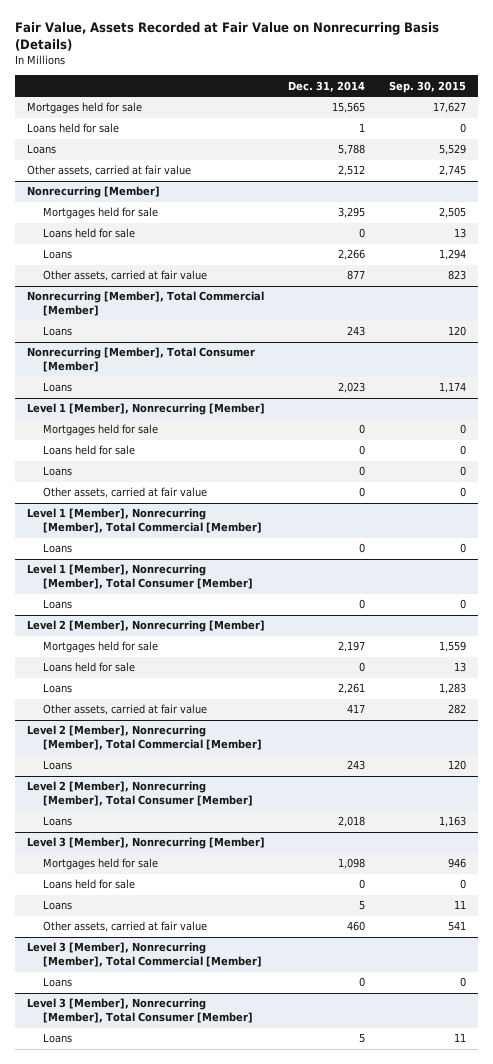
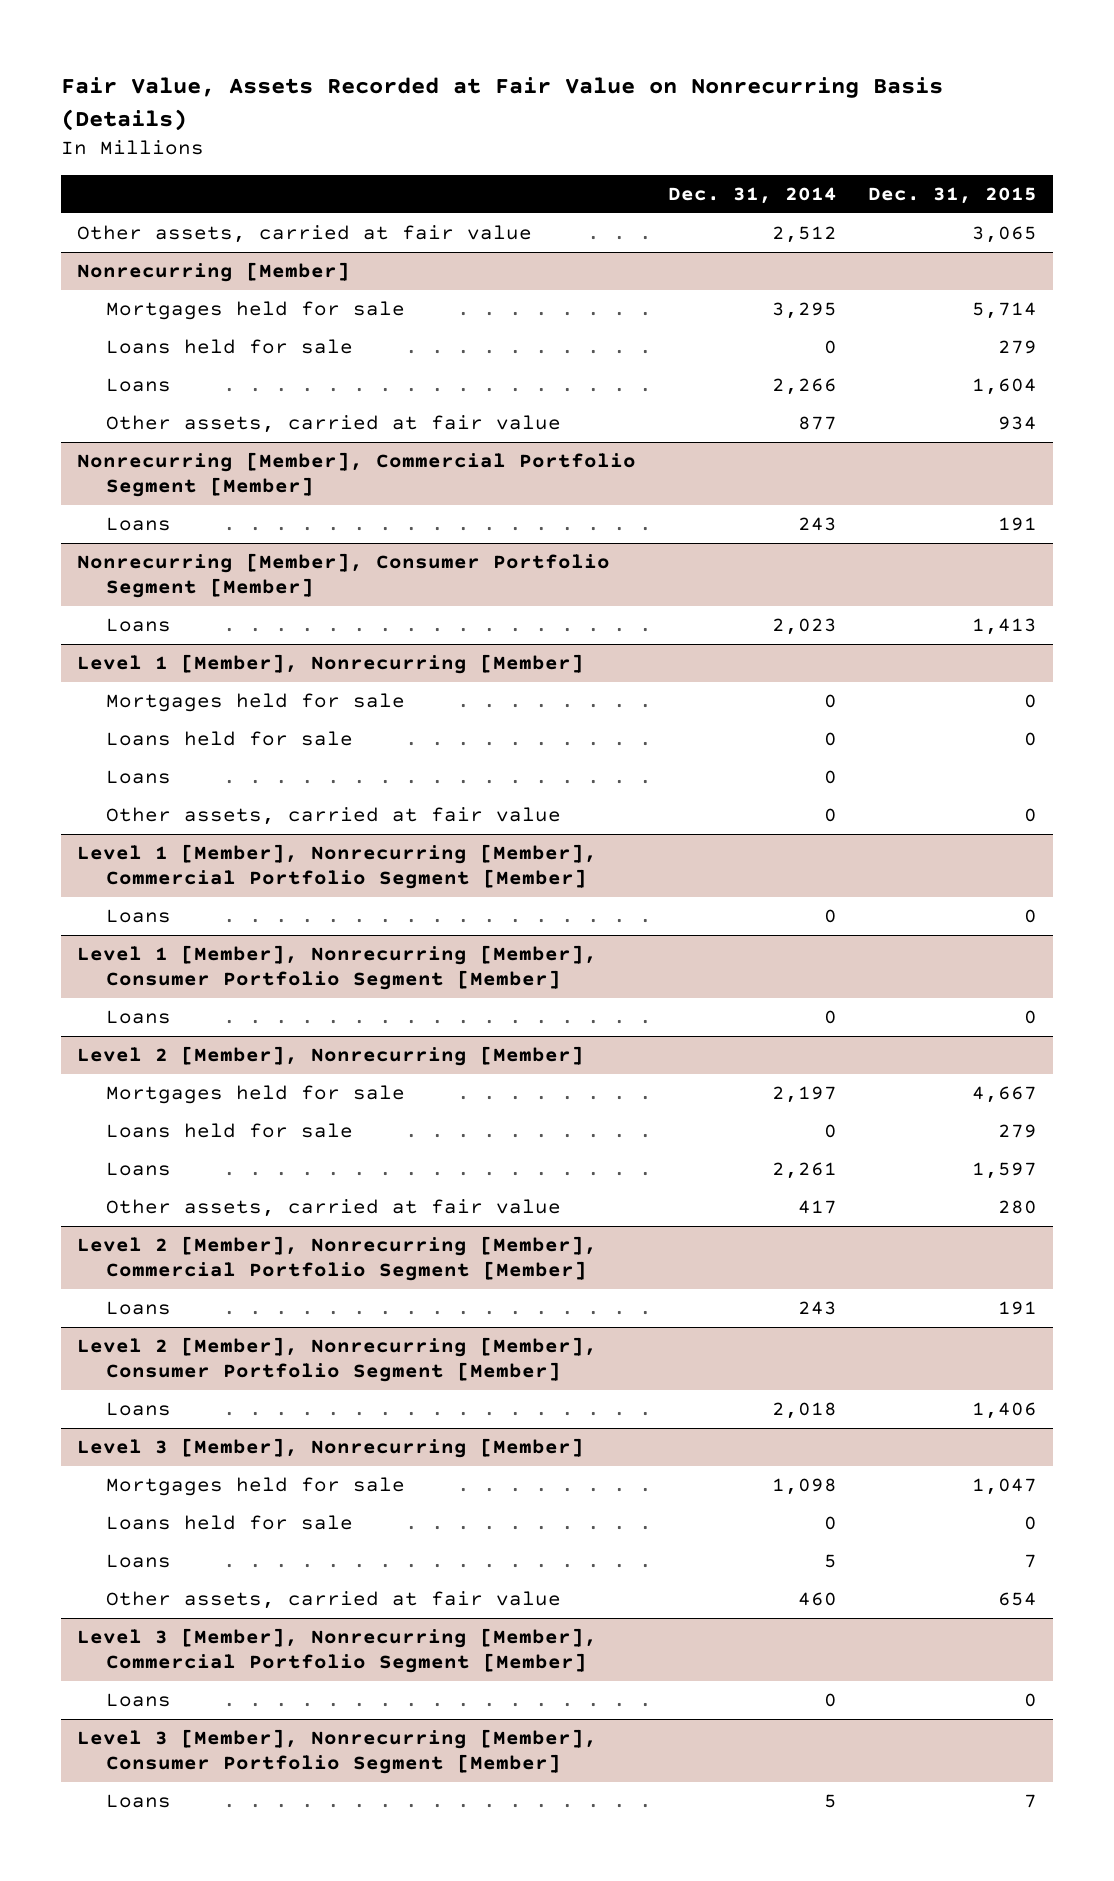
- | Dec. 31, 2014 | Sep. 30, 2015
+ | Dec. 31, 2014 | Dec. 31, 2015
- Mortgages held for sale | 15,565 | 17,627
- Loans held for sale | 1 | 0
- Loans | 5,788 | 5,529
- Nonrecurring [Member], Total Commercial [Member]
+ Nonrecurring [Member], Commercial Portfolio Segment [Member]
- Nonrecurring [Member], Total Consumer [Member]
+ Nonrecurring [Member], Consumer Portfolio Segment [Member]
- Level 1 [Member], Nonrecurring [Member], Total Commercial [Member]
+ Level 1 [Member], Nonrecurring [Member], Commercial Portfolio Segment [Member]
- Level 1 [Member], Nonrecurring [Member], Total Consumer [Member]
+ Level 1 [Member], Nonrecurring [Member], Consumer Portfolio Segment [Member]
- Level 2 [Member], Nonrecurring [Member], Total Commercial [Member]
+ Level 2 [Member], Nonrecurring [Member], Commercial Portfolio Segment [Member]
- Level 2 [Member], Nonrecurring [Member], Total Consumer [Member]
+ Level 2 [Member], Nonrecurring [Member], Consumer Portfolio Segment [Member]
- Level 3 [Member], Nonrecurring [Member], Total Commercial [Member]
+ Level 3 [Member], Nonrecurring [Member], Commercial Portfolio Segment [Member]
- Level 3 [Member], Nonrecurring [Member], Total Consumer [Member]
+ Level 3 [Member], Nonrecurring [Member], Consumer Portfolio Segment [Member]

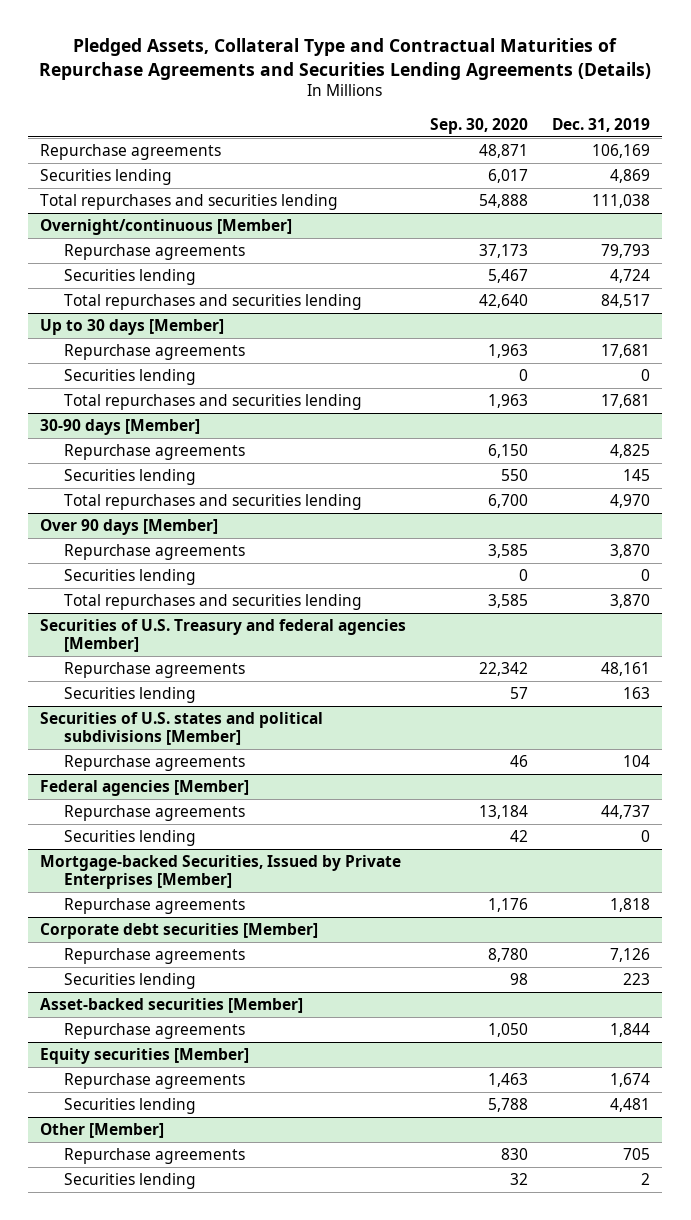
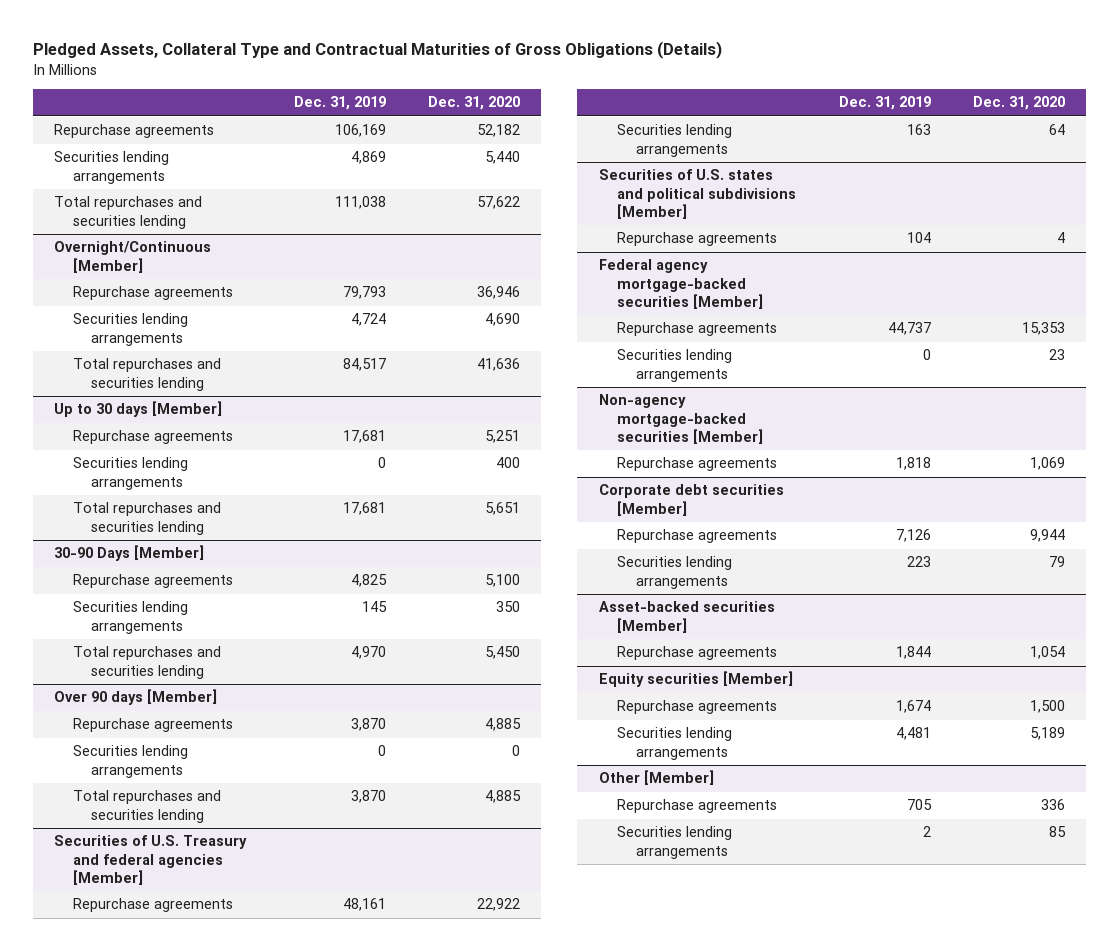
- Pledged Assets, Collateral Type and Contractual Maturities of Repurchase Agreements and Securities Lending Agreements (Details)
+ Pledged Assets, Collateral Type and Contractual Maturities of Gross Obligations (Details)
- | Sep. 30, 2020 | Dec. 31, 2019
+ | Dec. 31, 2019 | Dec. 31, 2020
- Securities lending | 6,017 | 4,869
+ Securities lending arrangements | 4,869 | 5,440
- Overnight/continuous [Member]
+ Overnight/Continuous [Member]
- Securities lending | 5,467 | 4,724
+ Securities lending arrangements | 4,724 | 4,690
@ Up to 30 days [Member]
- Securities lending | 0 | 0
+ Securities lending arrangements | 0 | 400
- 30-90 days [Member]
+ 30-90 Days [Member]
- Securities lending | 550 | 145
+ Securities lending arrangements | 145 | 350
@ Over 90 days [Member]
- Securities lending | 0 | 0
+ Securities lending arrangements | 0 | 0
@ Securities of U.S. Treasury and federal agencies [Member]
- Securities lending | 57 | 163
+ Securities lending arrangements | 163 | 64
- Federal agencies [Member]
+ Federal agency mortgage-backed securities [Member]
- Securities lending | 42 | 0
- Mortgage-backed Securities, Issued by Private Enterprises [Member]
+ Securities lending arrangements | 0 | 23
+ Non-agency mortgage-backed securities [Member]
@ Corporate debt securities [Member]
- Securities lending | 98 | 223
+ Securities lending arrangements | 223 | 79
@ Equity securities [Member]
- Securities lending | 5,788 | 4,481
+ Securities lending arrangements | 4,481 | 5,189
@ Other [Member]
- Securities lending | 32 | 2
+ Securities lending arrangements | 2 | 85

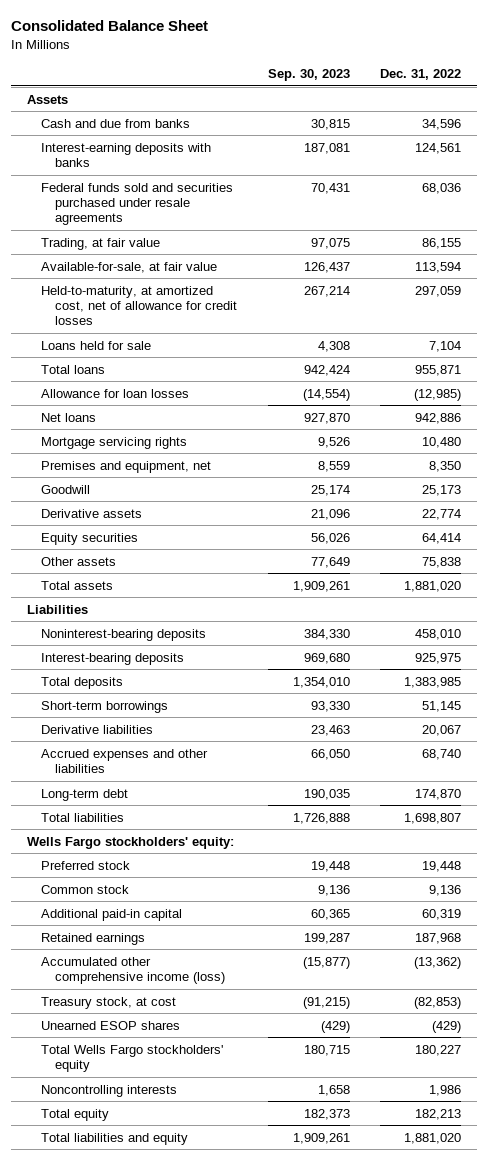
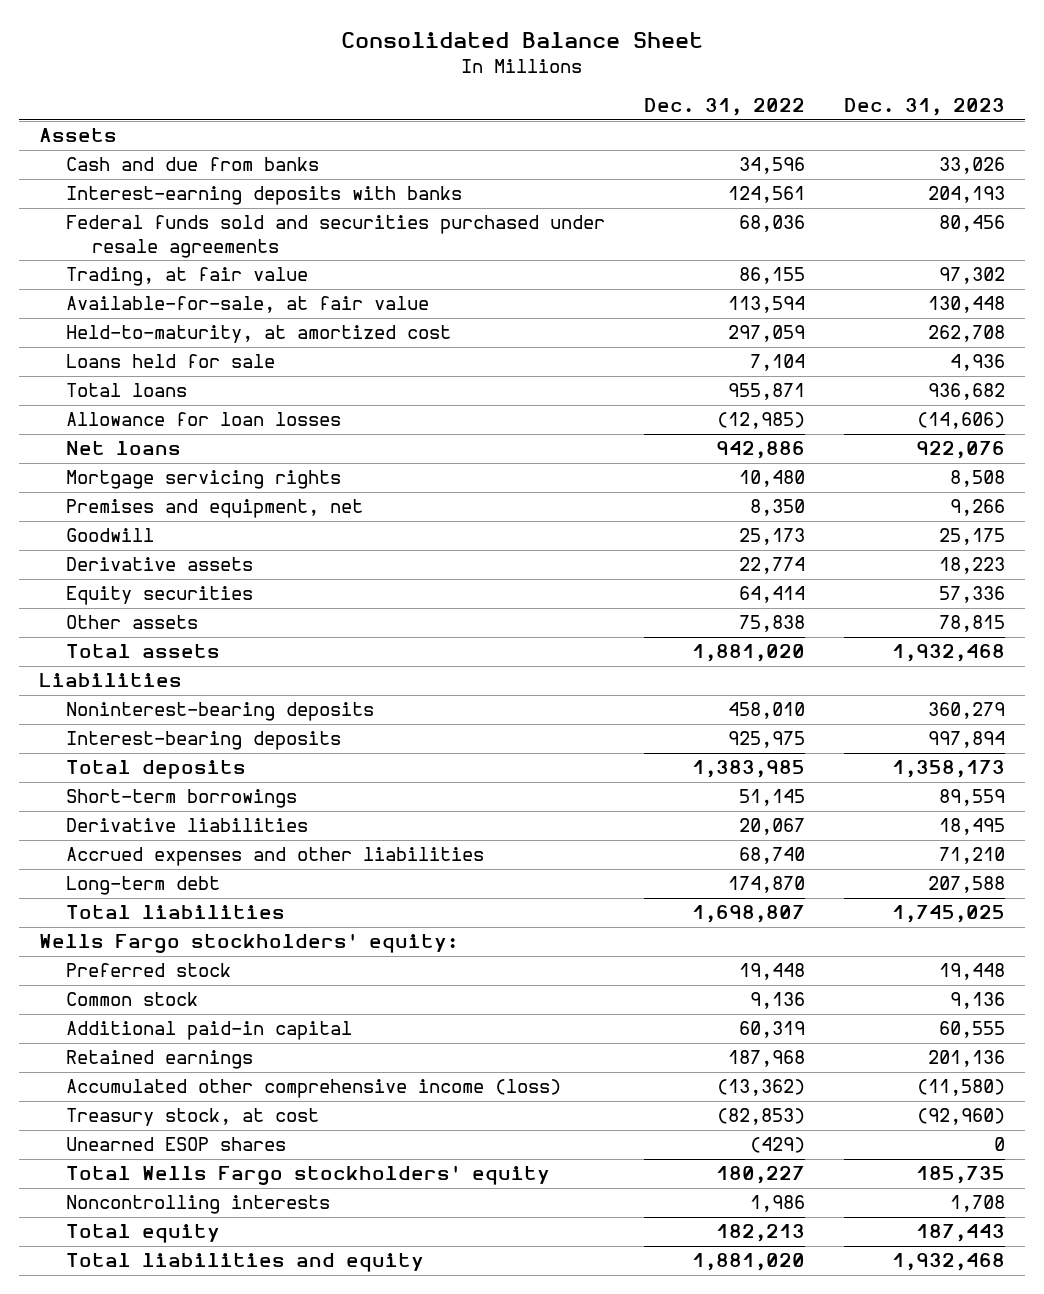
- | Sep. 30, 2023 | Dec. 31, 2022
+ | Dec. 31, 2022 | Dec. 31, 2023
- Held-to-maturity, at amortized cost, net of allowance for credit losses | 267,214 | 297,059
+ Held-to-maturity, at amortized cost | 297,059 | 262,708

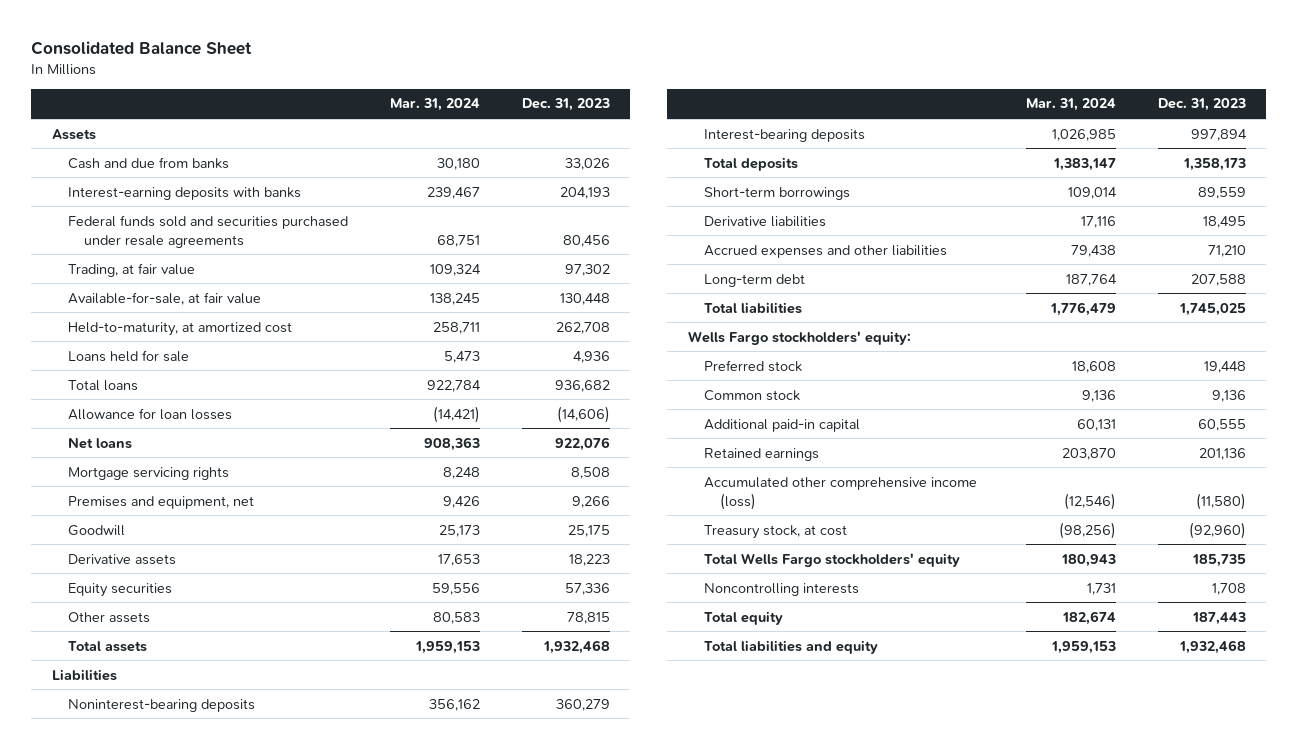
- | Dec. 31, 2022 | Dec. 31, 2023
+ | Mar. 31, 2024 | Dec. 31, 2023
- Unearned ESOP shares | (429) | 0

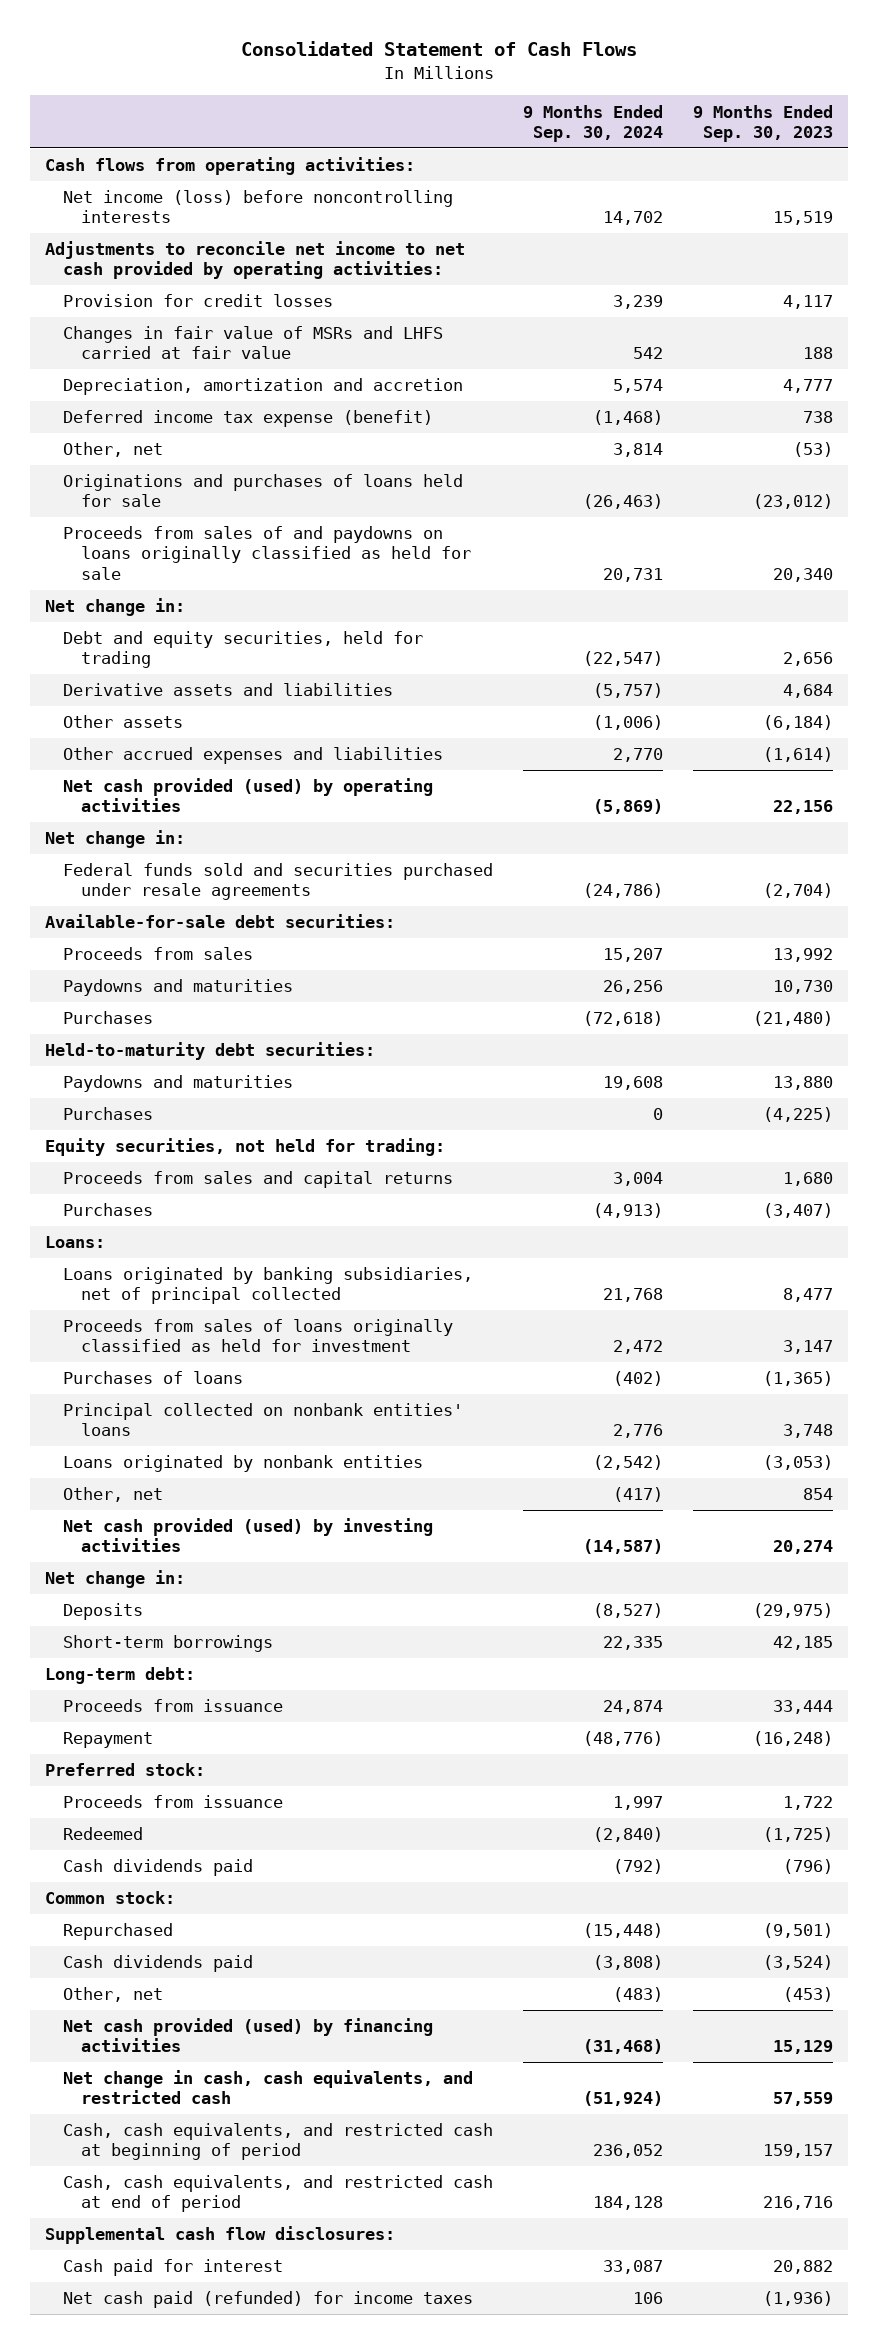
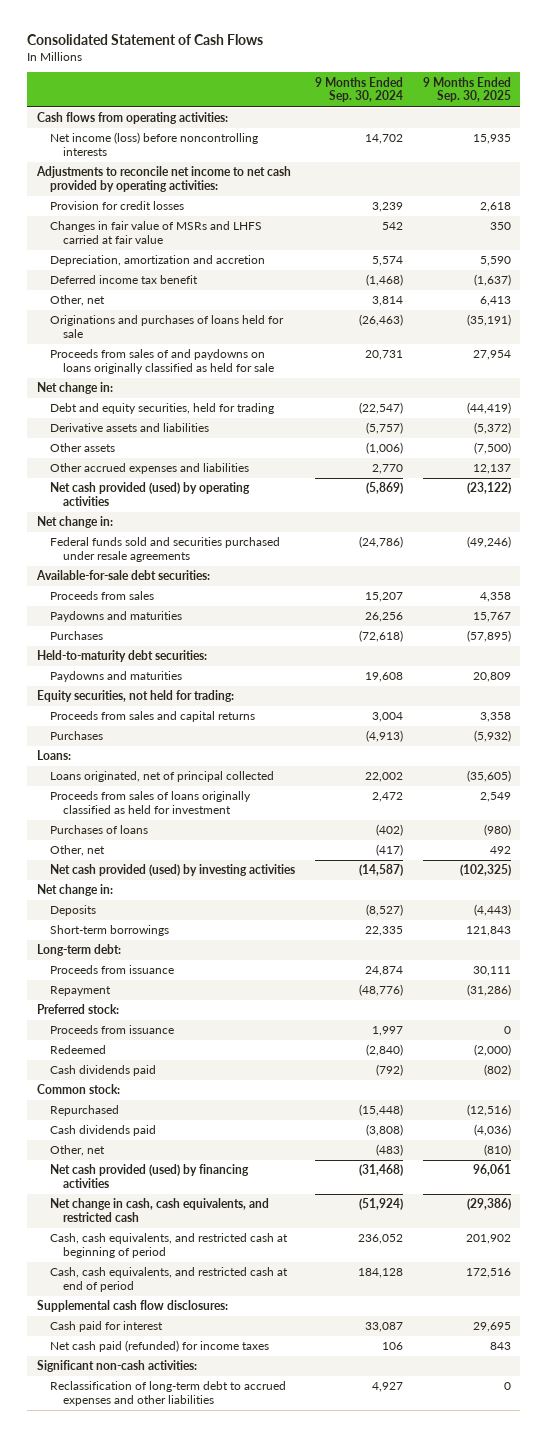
- | 9 Months Ended Sep. 30, 2024 | 9 Months Ended Sep. 30, 2023
+ | 9 Months Ended Sep. 30, 2024 | 9 Months Ended Sep. 30, 2025
- Deferred income tax expense (benefit) | (1,468) | 738
+ Deferred income tax benefit | (1,468) | (1,637)
- Purchases | 0 | (4,225)
- Loans originated by banking subsidiaries, net of principal collected | 21,768 | 8,477
+ Loans originated, net of principal collected | 22,002 | (35,605)
- Principal collected on nonbank entities' loans | 2,776 | 3,748
- Loans originated by nonbank entities | (2,542) | (3,053)
+ Significant non-cash activities:
+ Reclassification of long-term debt to accrued expenses and other liabilities | 4,927 | 0

